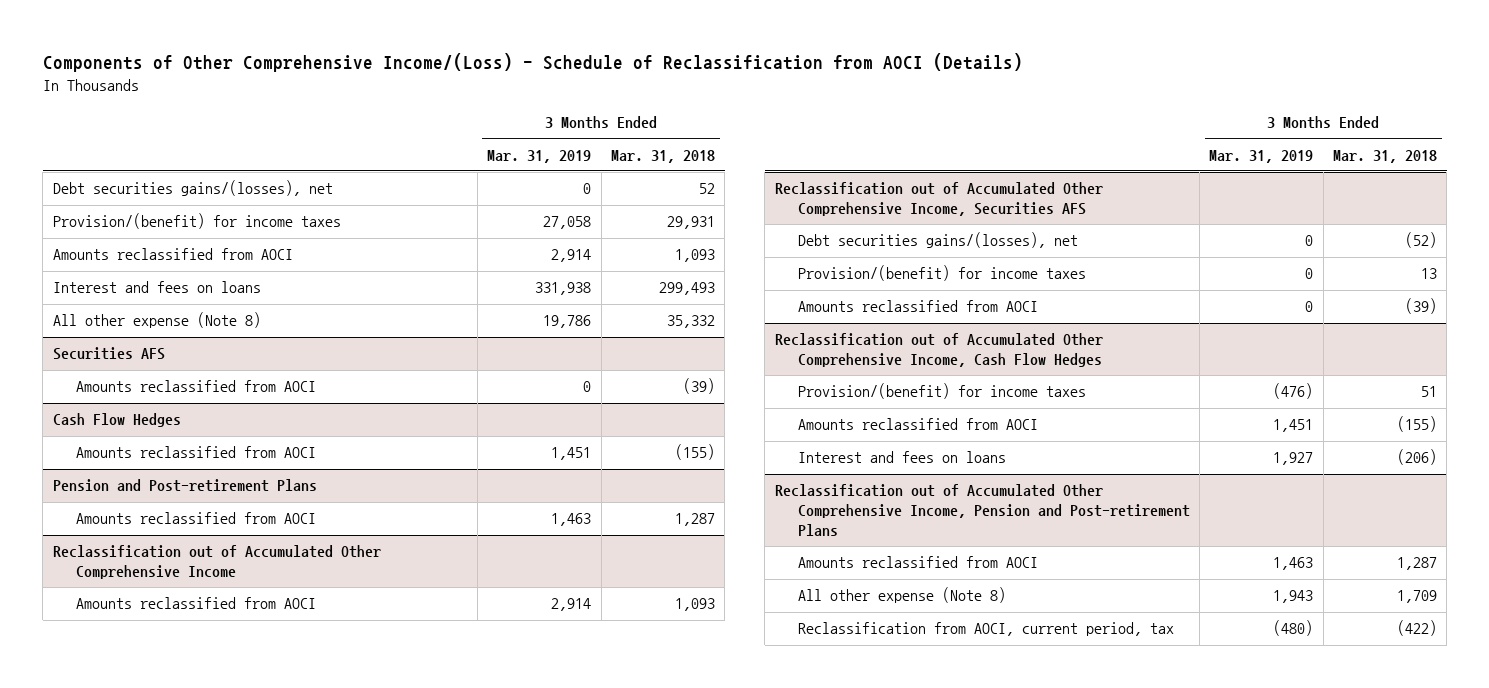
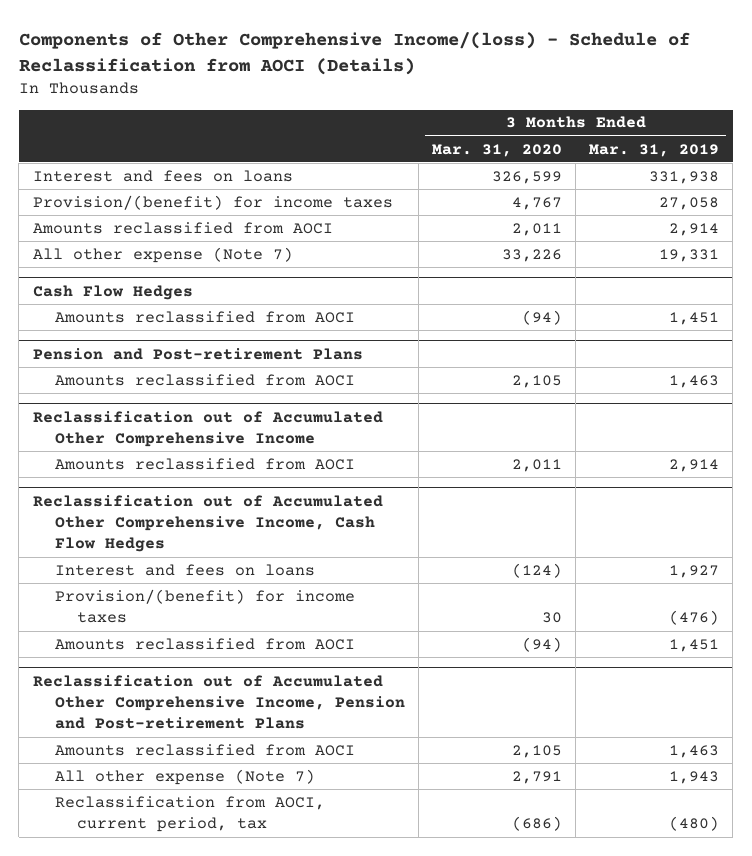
- Components of Other Comprehensive Income/(Loss) - Schedule of Reclassification from AOCI (Details)
+ Components of Other Comprehensive Income/(loss) - Schedule of Reclassification from AOCI (Details)
- | 3 Months Ended Mar. 31, 2019 | 3 Months Ended Mar. 31, 2018
+ | 3 Months Ended Mar. 31, 2020 | 3 Months Ended Mar. 31, 2019
- Debt securities gains/(losses), net | 0 | 52
moved up: Interest and fees on loans | 326,599 | 331,938
- All other expense (Note 8) | 19,786 | 35,332
- Securities AFS
- Amounts reclassified from AOCI | 0 | (39)
+ All other expense (Note 7) | 33,226 | 19,331
- Reclassification out of Accumulated Other Comprehensive Income, Securities AFS
- Debt securities gains/(losses), net | 0 | (52)
- Provision/(benefit) for income taxes | 0 | 13
- Amounts reclassified from AOCI | 0 | (39)
@ Reclassification out of Accumulated Other Comprehensive Income, Cash Flow Hedges
moved up: Interest and fees on loans | (124) | 1,927
@ Reclassification out of Accumulated Other Comprehensive Income, Pension and Post-retirement Plans
- All other expense (Note 8) | 1,943 | 1,709
+ All other expense (Note 7) | 2,791 | 1,943

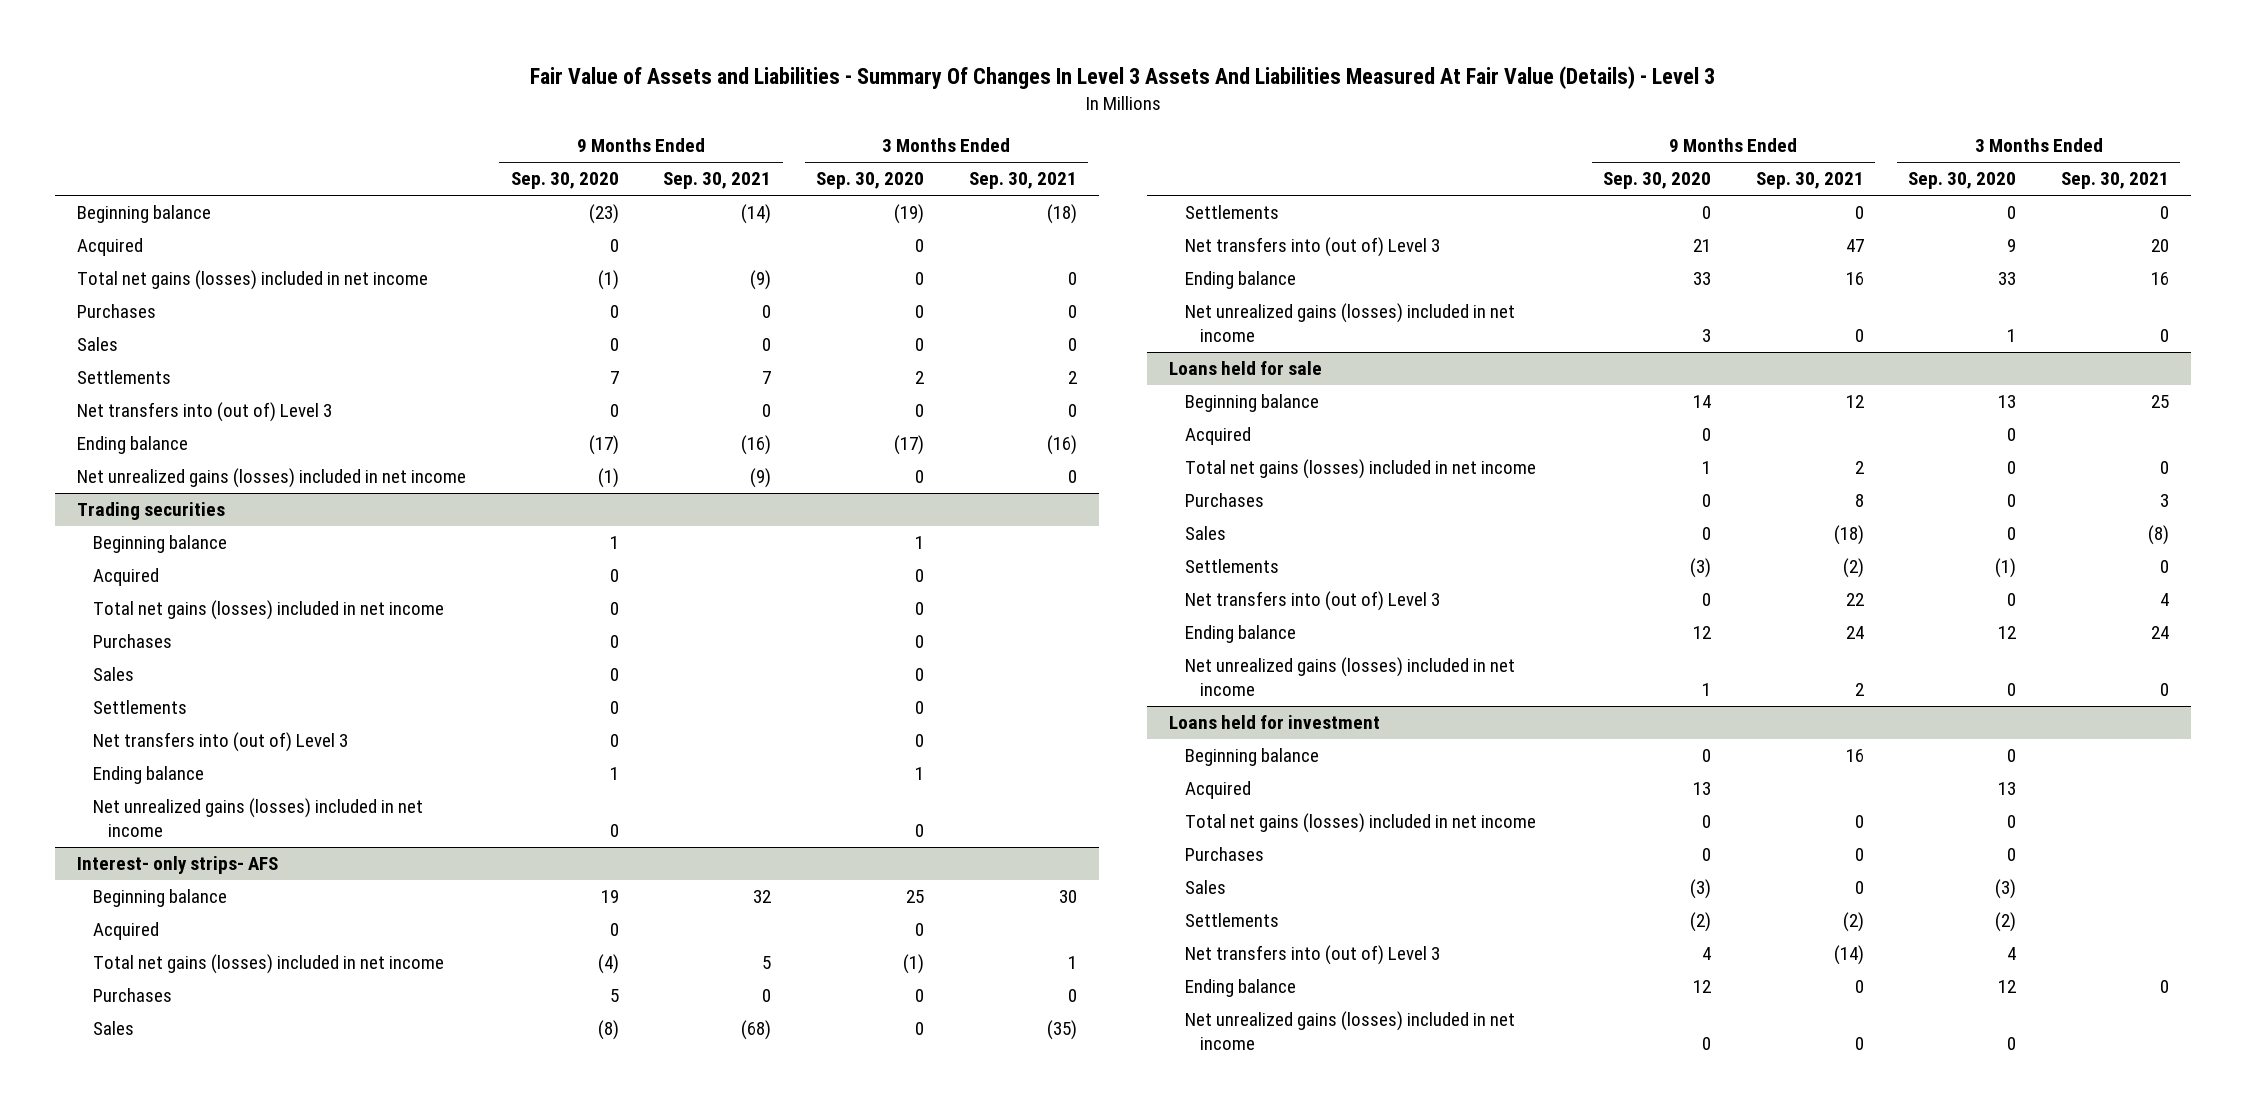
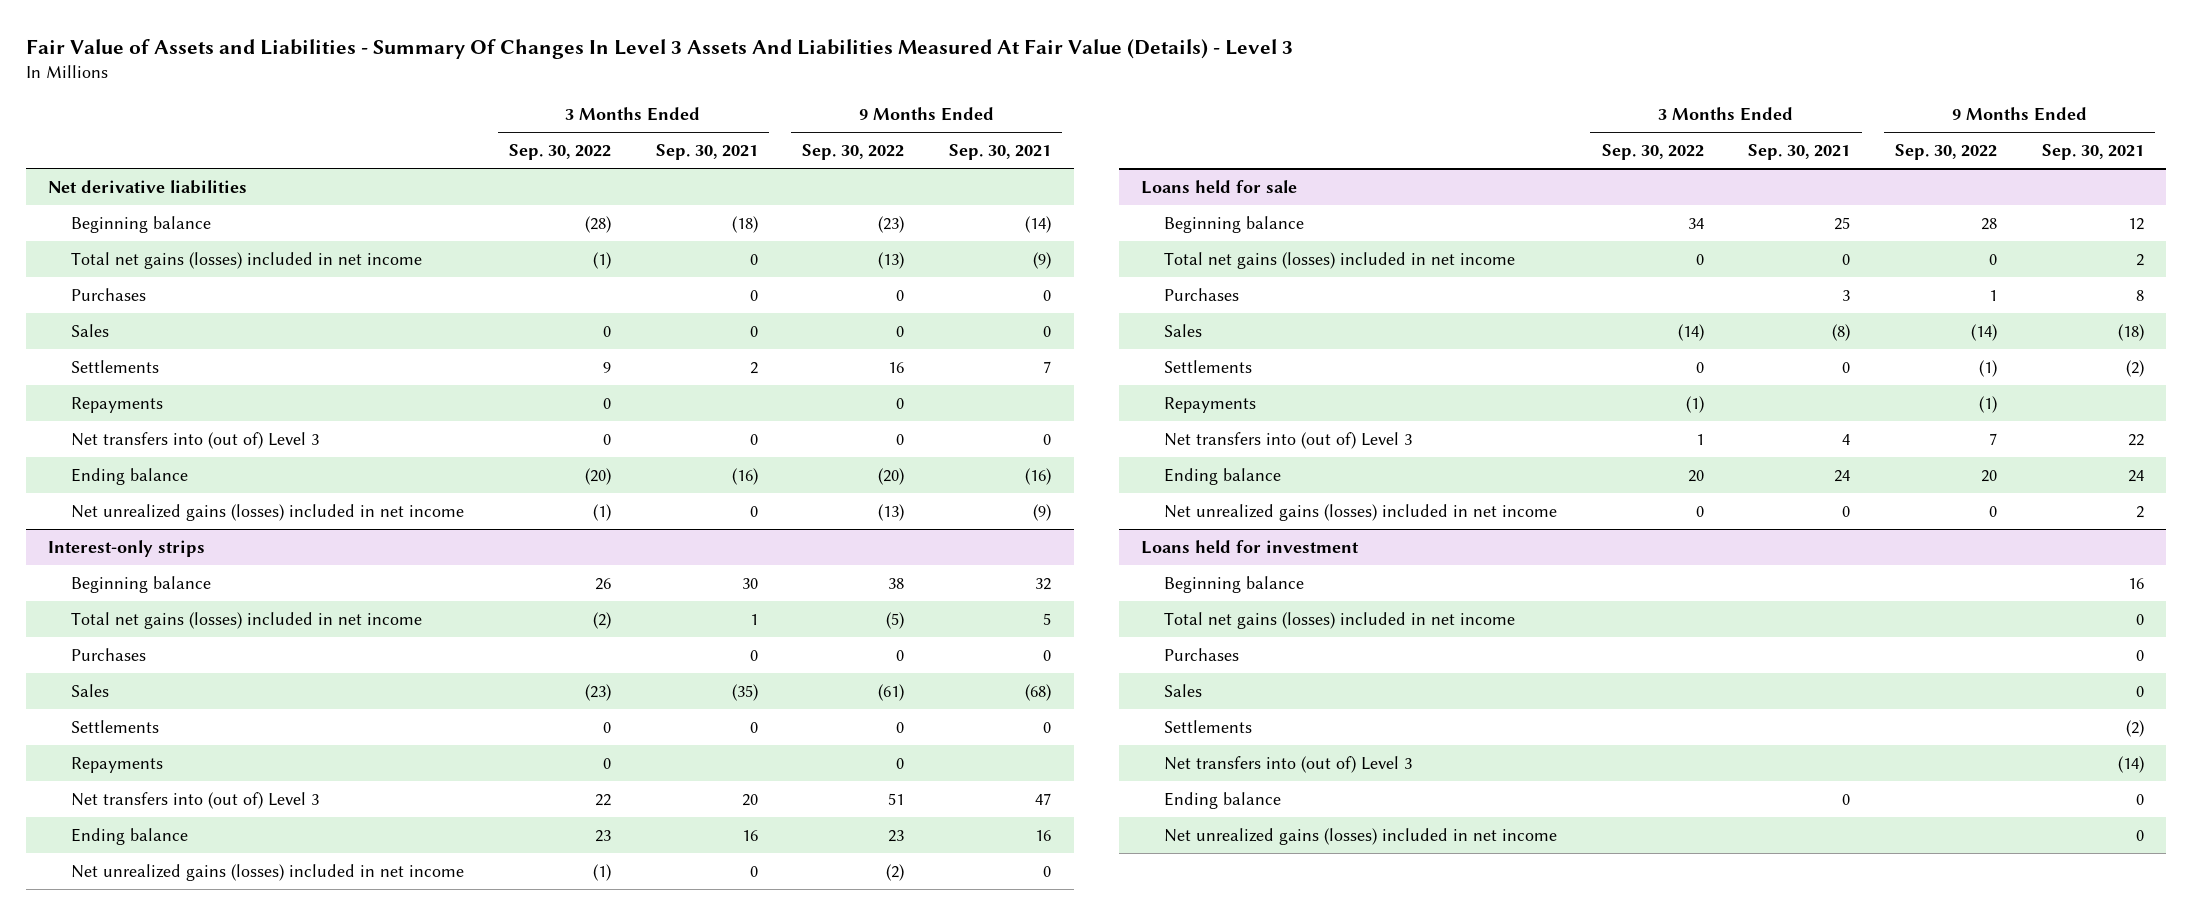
- | 9 Months Ended Sep. 30, 2020 | 9 Months Ended Sep. 30, 2021 | 3 Months Ended Sep. 30, 2020 | 3 Months Ended Sep. 30, 2021
+ | 3 Months Ended Sep. 30, 2022 | 3 Months Ended Sep. 30, 2021 | 9 Months Ended Sep. 30, 2022 | 9 Months Ended Sep. 30, 2021
+ Net derivative liabilities
- Acquired | 0 | | 0 |
+ Repayments | 0 | | 0 |
- Trading securities
- Beginning balance | 1 | | 1 |
- Acquired | 0 | | 0 |
- Total net gains (losses) included in net income | 0 | | 0 |
- Purchases | 0 | | 0 |
- Sales | 0 | | 0 |
- Settlements | 0 | | 0 |
- Net transfers into (out of) Level 3 | 0 | | 0 |
- Ending balance | 1 | | 1 |
- Net unrealized gains (losses) included in net income | 0 | | 0 |
- Interest- only strips- AFS
+ Interest-only strips
- Acquired | 0 | | 0 |
+ Repayments | 0 | | 0 |
@ Loans held for sale
- Acquired | 0 | | 0 |
+ Repayments | (1) | | (1) |
@ Loans held for investment
- Acquired | 13 | | 13 |

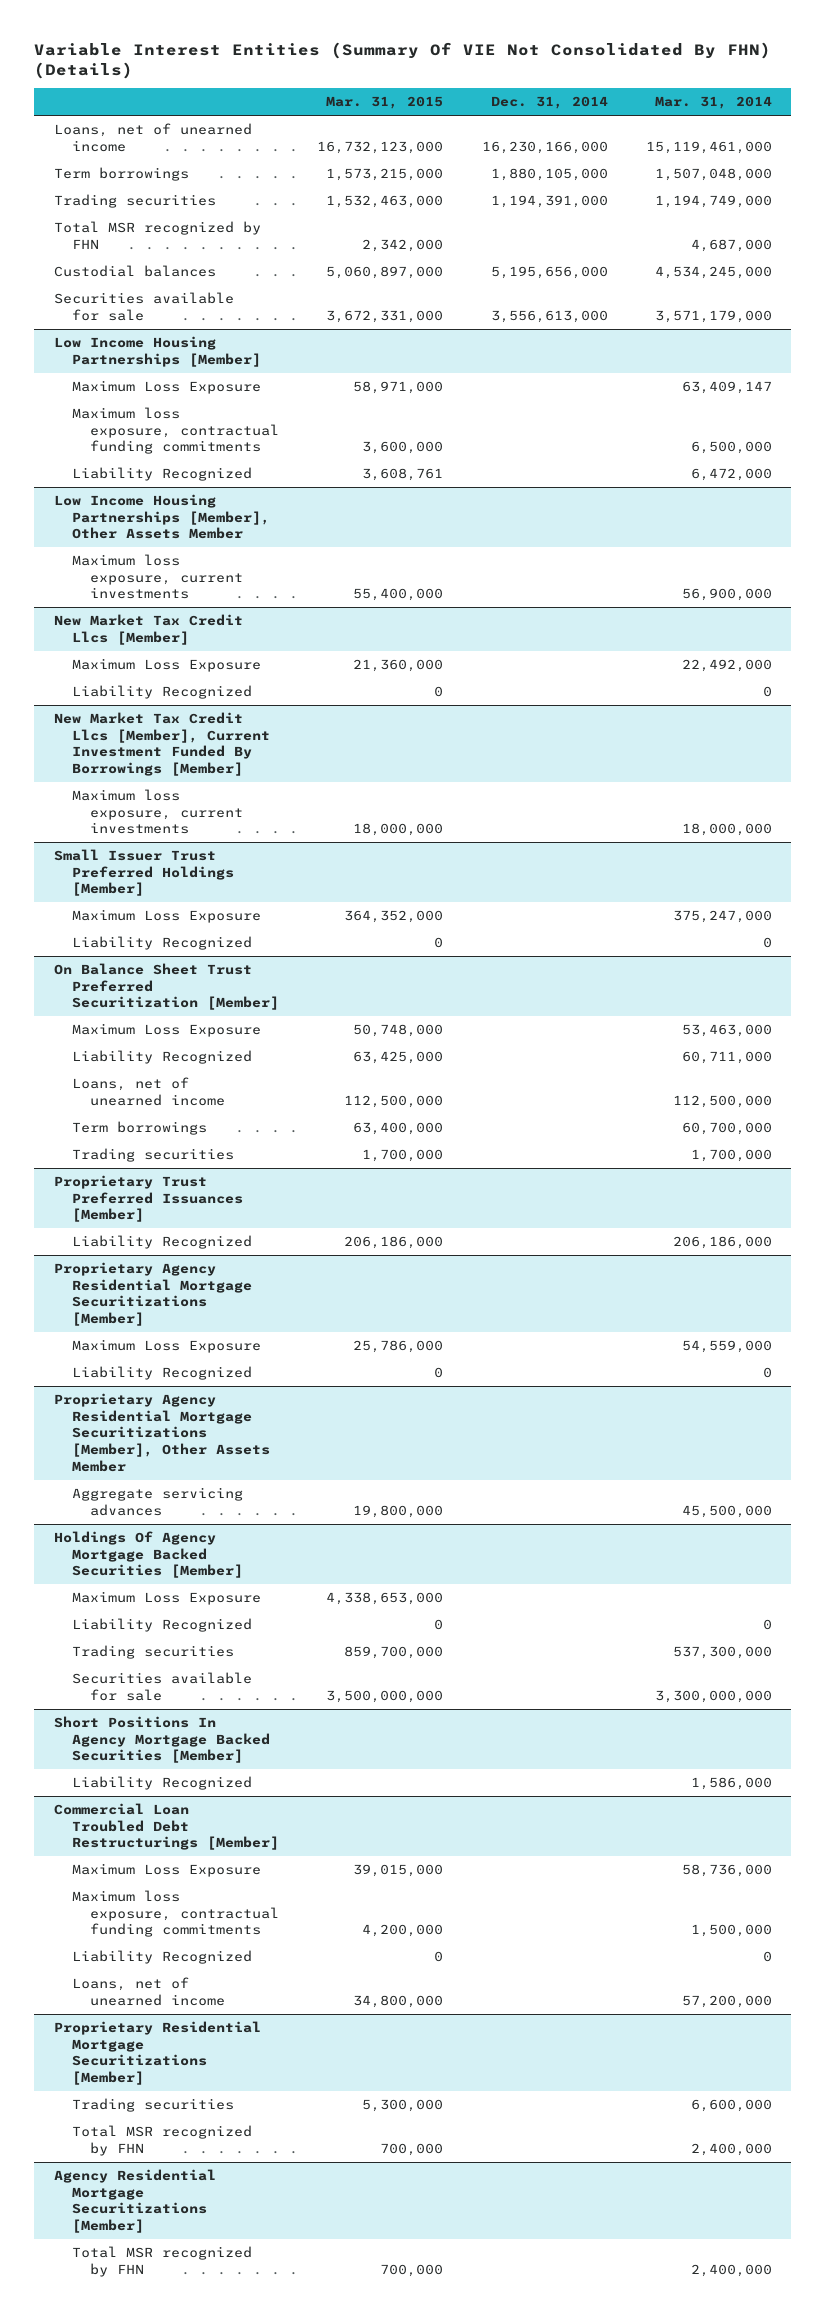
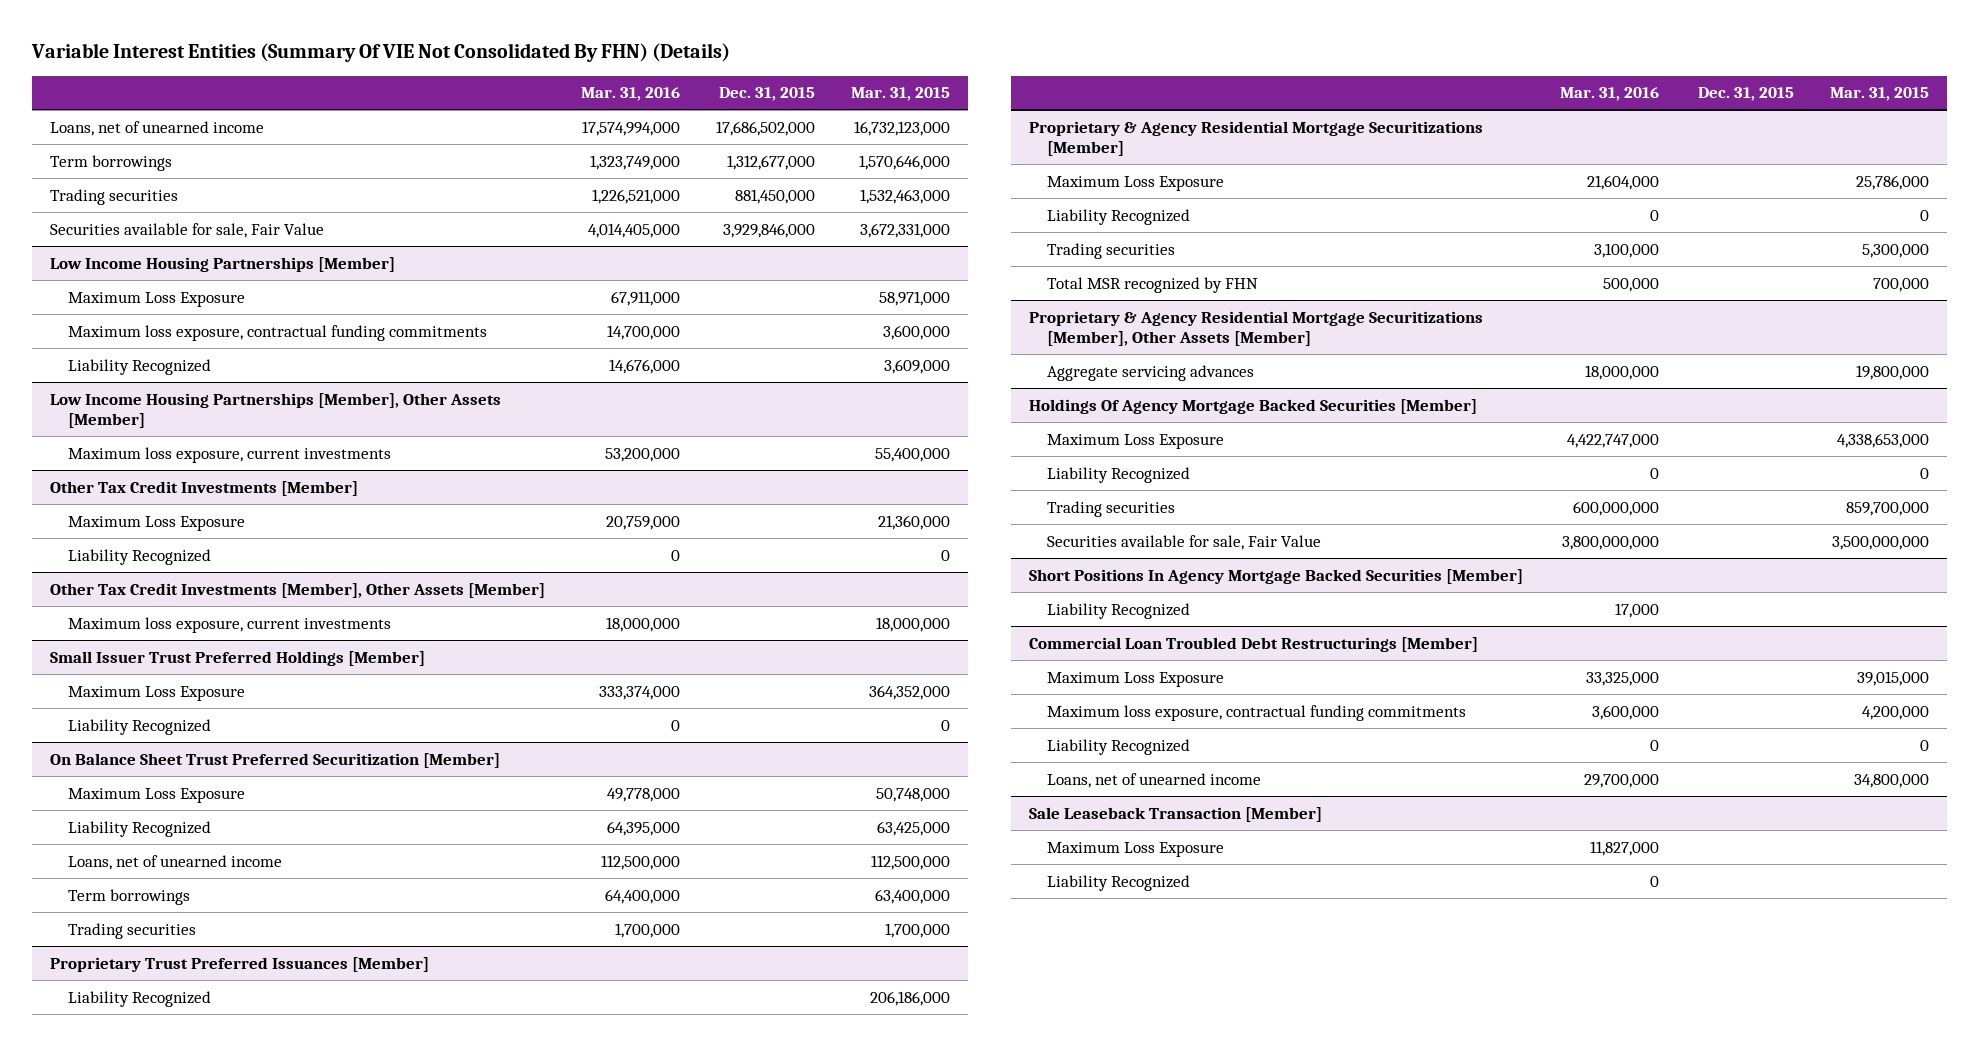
- | Mar. 31, 2015 | Dec. 31, 2014 | Mar. 31, 2014
+ | Mar. 31, 2016 | Dec. 31, 2015 | Mar. 31, 2015
- Term borrowings | 1,573,215,000 | 1,880,105,000 | 1,507,048,000
+ Term borrowings | 1,323,749,000 | 1,312,677,000 | 1,570,646,000
- Total MSR recognized by FHN | 2,342,000 | | 4,687,000
- Custodial balances | 5,060,897,000 | 5,195,656,000 | 4,534,245,000
- Securities available for sale | 3,672,331,000 | 3,556,613,000 | 3,571,179,000
+ Securities available for sale, Fair Value | 4,014,405,000 | 3,929,846,000 | 3,672,331,000
@ Low Income Housing Partnerships [Member]
- Liability Recognized | 3,608,761 | | 6,472,000
- Low Income Housing Partnerships [Member], Other Assets Member
@ Low Income Housing Partnerships [Member]
+ Liability Recognized | 14,676,000 | | 3,609,000
+ Low Income Housing Partnerships [Member], Other Assets [Member]
- New Market Tax Credit Llcs [Member]
+ Other Tax Credit Investments [Member]
- New Market Tax Credit Llcs [Member], Current Investment Funded By Borrowings [Member]
+ Other Tax Credit Investments [Member], Other Assets [Member]
- Proprietary Agency Residential Mortgage Securitizations [Member]
+ Proprietary & Agency Residential Mortgage Securitizations [Member]
- Proprietary Agency Residential Mortgage Securitizations [Member], Other Assets Member
+ Trading securities | 3,100,000 | | 5,300,000
+ Total MSR recognized by FHN | 500,000 | | 700,000
+ Proprietary & Agency Residential Mortgage Securitizations [Member], Other Assets [Member]
@ Holdings Of Agency Mortgage Backed Securities [Member]
- Securities available for sale | 3,500,000,000 | | 3,300,000,000
+ Securities available for sale, Fair Value | 3,800,000,000 | | 3,500,000,000
- Proprietary Residential Mortgage Securitizations [Member]
- Trading securities | 5,300,000 | | 6,600,000
- Total MSR recognized by FHN | 700,000 | | 2,400,000
- Agency Residential Mortgage Securitizations [Member]
- Total MSR recognized by FHN | 700,000 | | 2,400,000
+ Sale Leaseback Transaction [Member]
+ Maximum Loss Exposure | 11,827,000 | |
+ Liability Recognized | 0 | |

